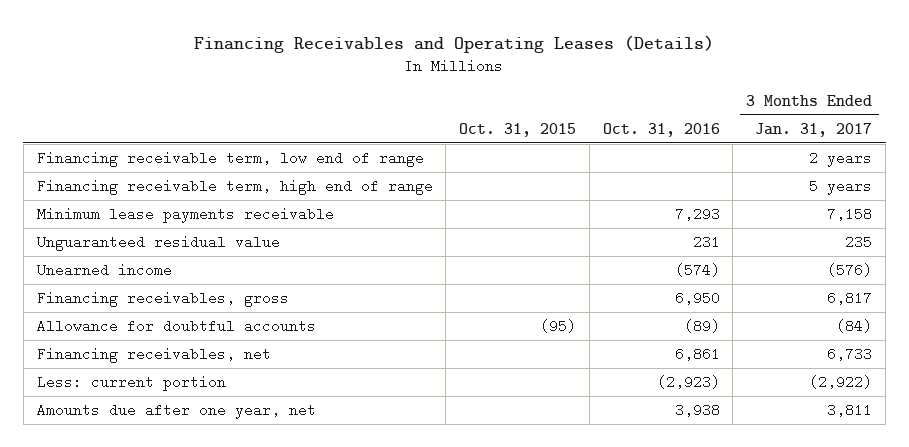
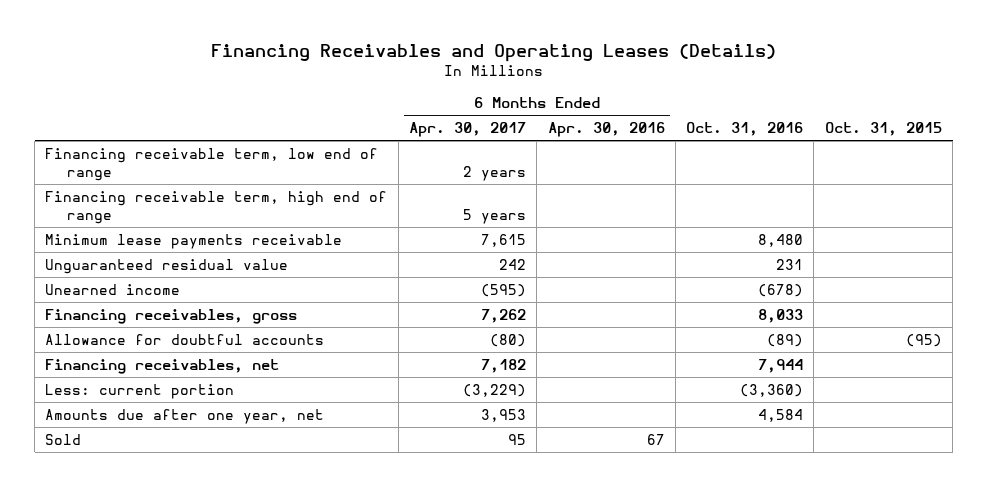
- | Oct. 31, 2015 | Oct. 31, 2016 | 3 Months Ended Jan. 31, 2017
+ | 6 Months Ended Apr. 30, 2017 | 6 Months Ended Apr. 30, 2016 | Oct. 31, 2016 | Oct. 31, 2015
- Minimum lease payments receivable | | 7,293 | 7,158
+ Minimum lease payments receivable | 7,615 | | 8,480 |
- Unearned income | | (574) | (576)
- Financing receivables, gross | | 6,950 | 6,817
+ Unearned income | (595) | | (678) |
+ Financing receivables, gross | 7,262 | | 8,033 |
- Financing receivables, net | | 6,861 | 6,733
- Less: current portion | | (2,923) | (2,922)
- Amounts due after one year, net | | 3,938 | 3,811
+ Financing receivables, net | 7,182 | | 7,944 |
+ Less: current portion | (3,229) | | (3,360) |
+ Amounts due after one year, net | 3,953 | | 4,584 |
+ Sold | 95 | 67 | |

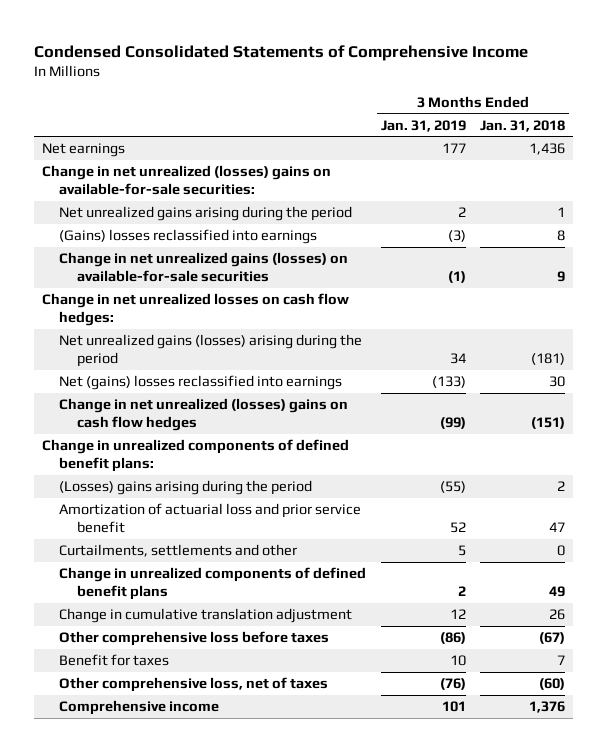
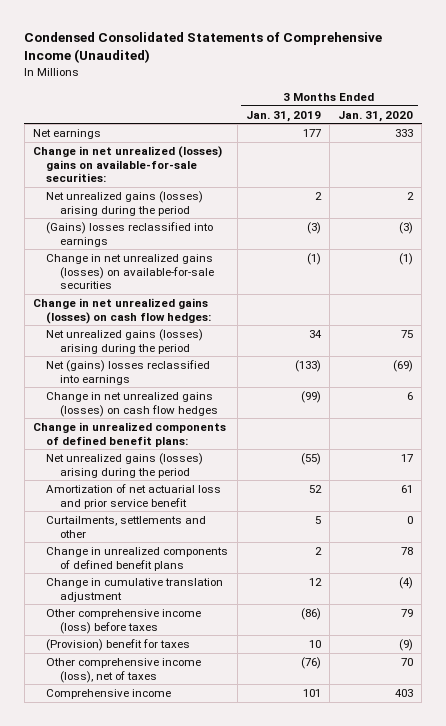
- Condensed Consolidated Statements of Comprehensive Income
+ Condensed Consolidated Statements of Comprehensive Income (Unaudited)
- | 3 Months Ended Jan. 31, 2019 | 3 Months Ended Jan. 31, 2018
+ | 3 Months Ended Jan. 31, 2019 | 3 Months Ended Jan. 31, 2020
- Net unrealized gains arising during the period | 2 | 1
+ Net unrealized gains (losses) arising during the period | 2 | 2
- Change in net unrealized losses on cash flow hedges:
+ Change in net unrealized gains (losses) on cash flow hedges:
- Change in net unrealized (losses) gains on cash flow hedges | (99) | (151)
+ Change in net unrealized gains (losses) on cash flow hedges | (99) | 6
- (Losses) gains arising during the period | (55) | 2
- Amortization of actuarial loss and prior service benefit | 52 | 47
+ Net unrealized gains (losses) arising during the period | (55) | 17
+ Amortization of net actuarial loss and prior service benefit | 52 | 61
- Other comprehensive loss before taxes | (86) | (67)
- Benefit for taxes | 10 | 7
- Other comprehensive loss, net of taxes | (76) | (60)
+ Other comprehensive income (loss) before taxes | (86) | 79
+ (Provision) benefit for taxes | 10 | (9)
+ Other comprehensive income (loss), net of taxes | (76) | 70

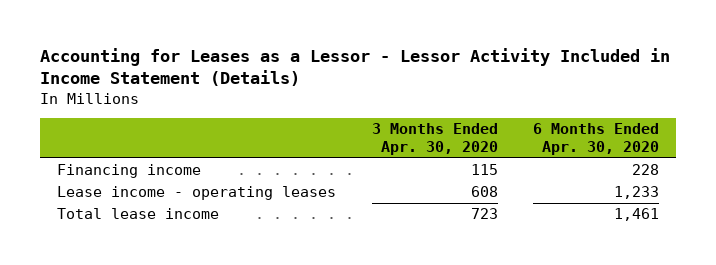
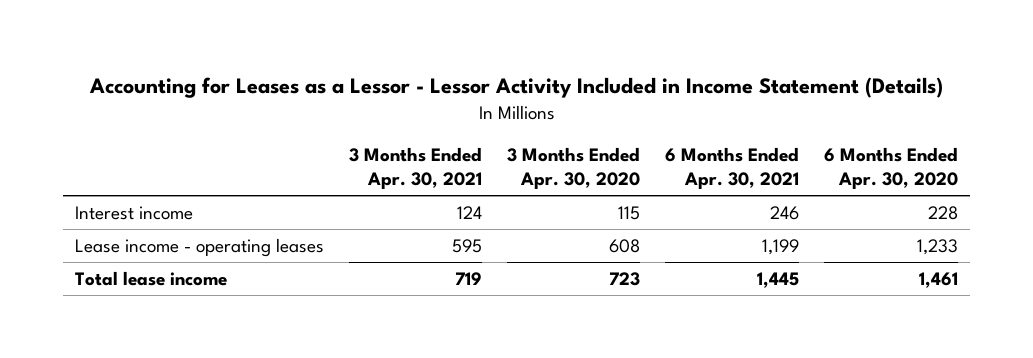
- | 3 Months Ended Apr. 30, 2020 | 6 Months Ended Apr. 30, 2020
+ | 3 Months Ended Apr. 30, 2021 | 3 Months Ended Apr. 30, 2020 | 6 Months Ended Apr. 30, 2021 | 6 Months Ended Apr. 30, 2020
- Financing income | 115 | 228
+ Interest income | 124 | 115 | 246 | 228

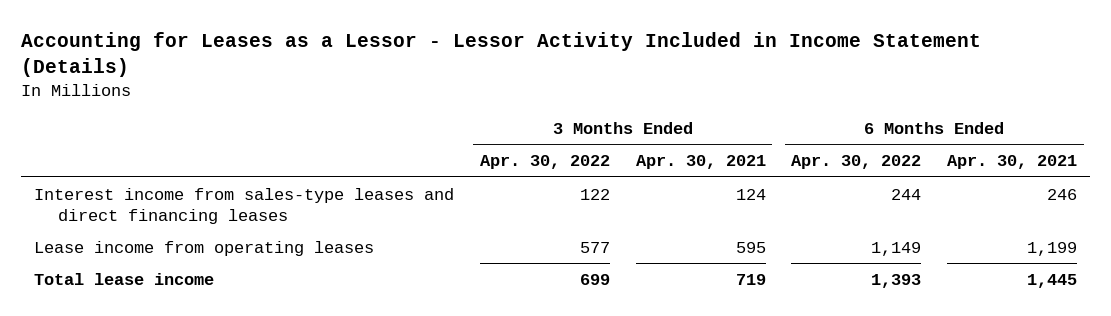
- | 3 Months Ended Apr. 30, 2021 | 3 Months Ended Apr. 30, 2020 | 6 Months Ended Apr. 30, 2021 | 6 Months Ended Apr. 30, 2020
+ | 3 Months Ended Apr. 30, 2022 | 3 Months Ended Apr. 30, 2021 | 6 Months Ended Apr. 30, 2022 | 6 Months Ended Apr. 30, 2021
- Interest income | 124 | 115 | 246 | 228
- Lease income - operating leases | 595 | 608 | 1,199 | 1,233
+ Interest income from sales-type leases and direct financing leases | 122 | 124 | 244 | 246
+ Lease income from operating leases | 577 | 595 | 1,149 | 1,199

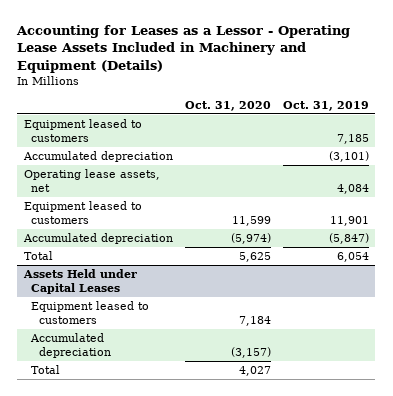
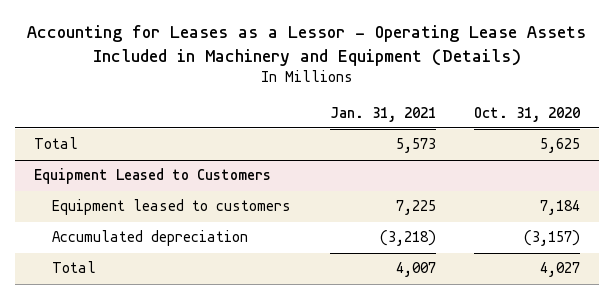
- | Oct. 31, 2020 | Oct. 31, 2019
+ | Jan. 31, 2021 | Oct. 31, 2020
- Equipment leased to customers | | 7,185
- Accumulated depreciation | | (3,101)
- Operating lease assets, net | | 4,084
- Equipment leased to customers | 11,599 | 11,901
- Accumulated depreciation | (5,974) | (5,847)
- Assets Held under Capital Leases
+ Equipment Leased to Customers

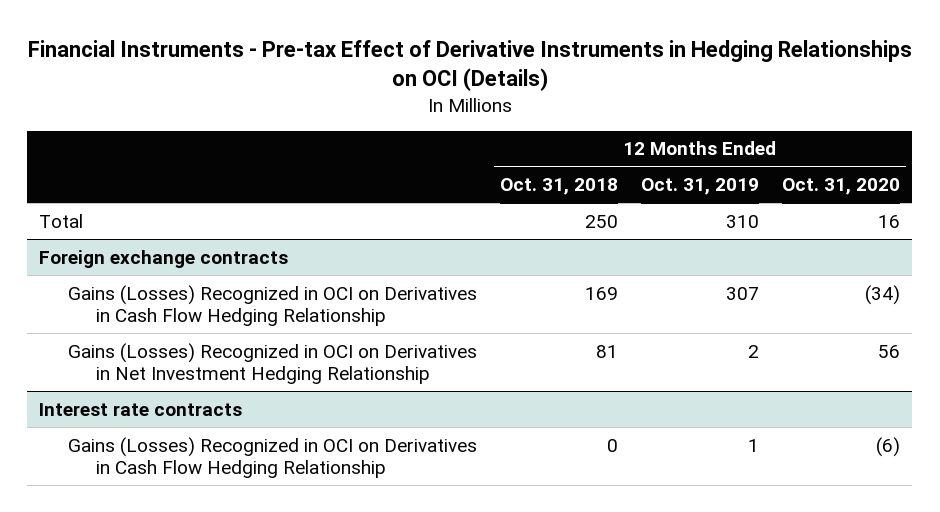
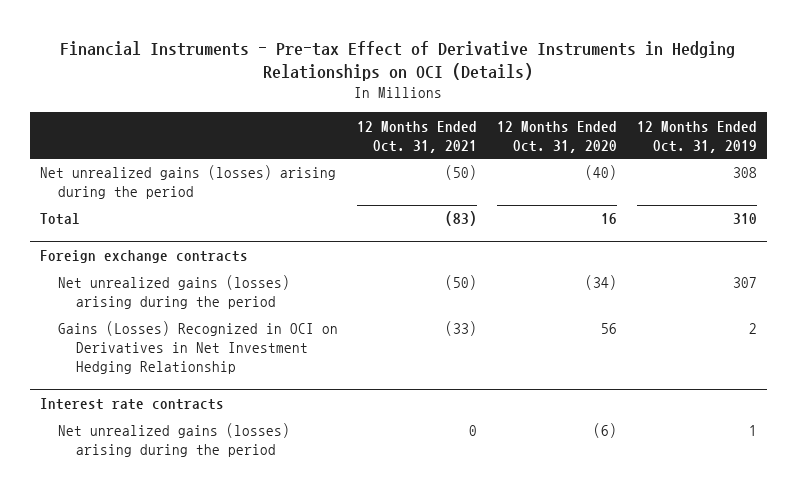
- | 12 Months Ended Oct. 31, 2018 | 12 Months Ended Oct. 31, 2019 | 12 Months Ended Oct. 31, 2020
+ | 12 Months Ended Oct. 31, 2021 | 12 Months Ended Oct. 31, 2020 | 12 Months Ended Oct. 31, 2019
+ Net unrealized gains (losses) arising during the period | (50) | (40) | 308
@ Foreign exchange contracts
- Gains (Losses) Recognized in OCI on Derivatives in Cash Flow Hedging Relationship | 169 | 307 | (34)
+ Net unrealized gains (losses) arising during the period | (50) | (34) | 307
@ Interest rate contracts
- Gains (Losses) Recognized in OCI on Derivatives in Cash Flow Hedging Relationship | 0 | 1 | (6)
+ Net unrealized gains (losses) arising during the period | 0 | (6) | 1

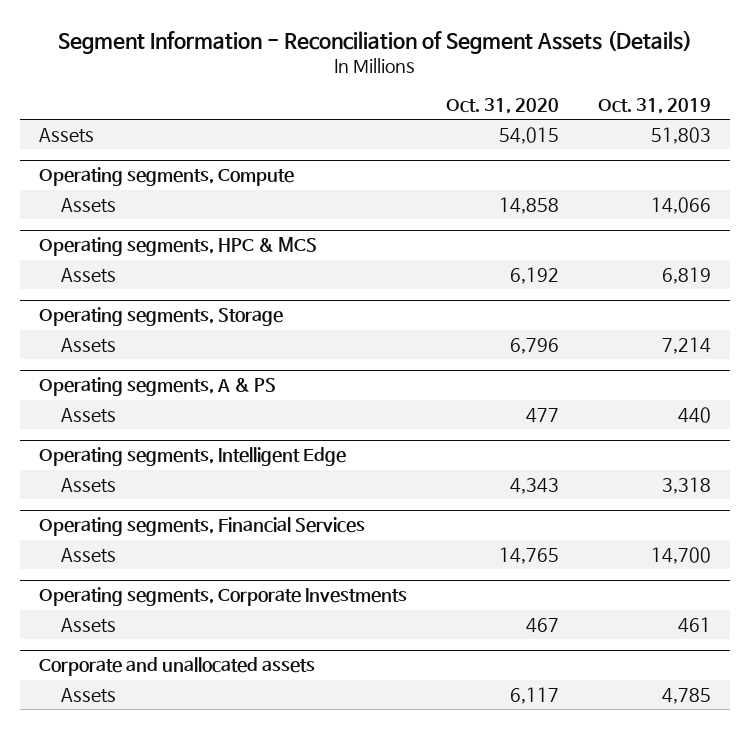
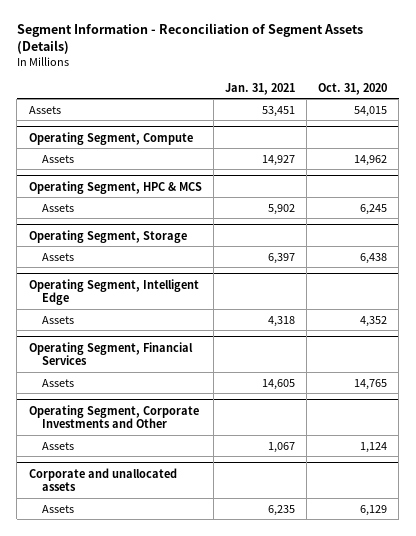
- | Oct. 31, 2020 | Oct. 31, 2019
+ | Jan. 31, 2021 | Oct. 31, 2020
- Operating segments, Compute
- Assets | 14,858 | 14,066
- Operating segments, HPC & MCS
- Assets | 6,192 | 6,819
- Operating segments, Storage
- Assets | 6,796 | 7,214
- Operating segments, A & PS
- Assets | 477 | 440
- Operating segments, Intelligent Edge
- Assets | 4,343 | 3,318
- Operating segments, Financial Services
+ Operating Segment, Compute
+ Assets | 14,927 | 14,962
+ Operating Segment, HPC & MCS
+ Assets | 5,902 | 6,245
+ Operating Segment, Storage
+ Assets | 6,397 | 6,438
+ Operating Segment, Intelligent Edge
+ Assets | 4,318 | 4,352
+ Operating Segment, Financial Services
- Operating segments, Corporate Investments
- Assets | 467 | 461
+ Operating Segment, Corporate Investments and Other
+ Assets | 1,067 | 1,124
@ Corporate and unallocated assets
- Assets | 6,117 | 4,785
+ Assets | 6,235 | 6,129

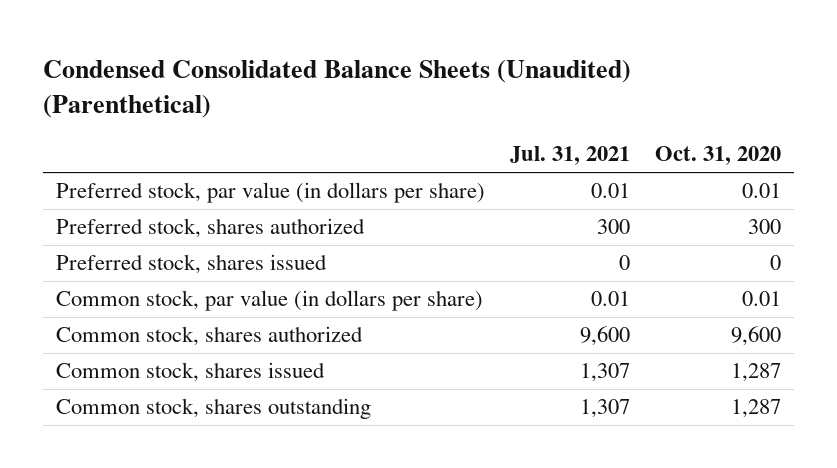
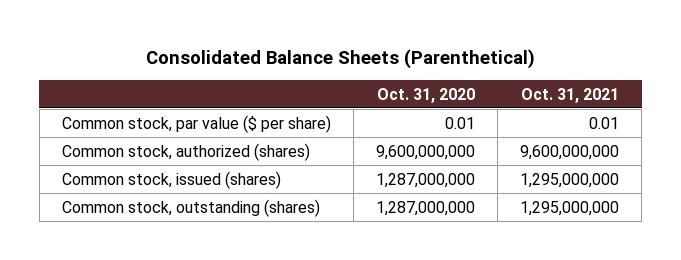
- Condensed Consolidated Balance Sheets (Unaudited) (Parenthetical)
+ Consolidated Balance Sheets (Parenthetical)
- | Jul. 31, 2021 | Oct. 31, 2020
+ | Oct. 31, 2020 | Oct. 31, 2021
- Preferred stock, par value (in dollars per share) | 0.01 | 0.01
- Preferred stock, shares authorized | 300 | 300
- Preferred stock, shares issued | 0 | 0
- Common stock, par value (in dollars per share) | 0.01 | 0.01
- Common stock, shares authorized | 9,600 | 9,600
- Common stock, shares issued | 1,307 | 1,287
- Common stock, shares outstanding | 1,307 | 1,287
+ Common stock, par value ($ per share) | 0.01 | 0.01
+ Common stock, authorized (shares) | 9,600,000,000 | 9,600,000,000
+ Common stock, issued (shares) | 1,287,000,000 | 1,295,000,000
+ Common stock, outstanding (shares) | 1,287,000,000 | 1,295,000,000

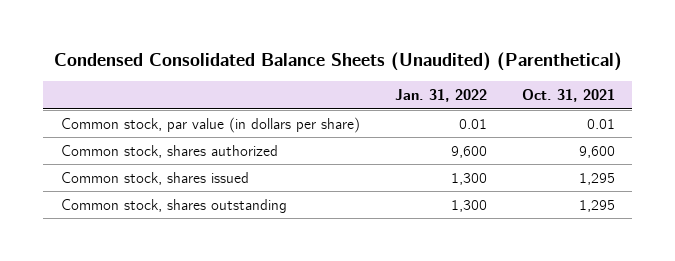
- Consolidated Balance Sheets (Parenthetical)
+ Condensed Consolidated Balance Sheets (Unaudited) (Parenthetical)
- | Oct. 31, 2020 | Oct. 31, 2021
+ | Jan. 31, 2022 | Oct. 31, 2021
- Common stock, par value ($ per share) | 0.01 | 0.01
- Common stock, authorized (shares) | 9,600,000,000 | 9,600,000,000
- Common stock, issued (shares) | 1,287,000,000 | 1,295,000,000
- Common stock, outstanding (shares) | 1,287,000,000 | 1,295,000,000
+ Common stock, par value (in dollars per share) | 0.01 | 0.01
+ Common stock, shares authorized | 9,600 | 9,600
+ Common stock, shares issued | 1,300 | 1,295
+ Common stock, shares outstanding | 1,300 | 1,295

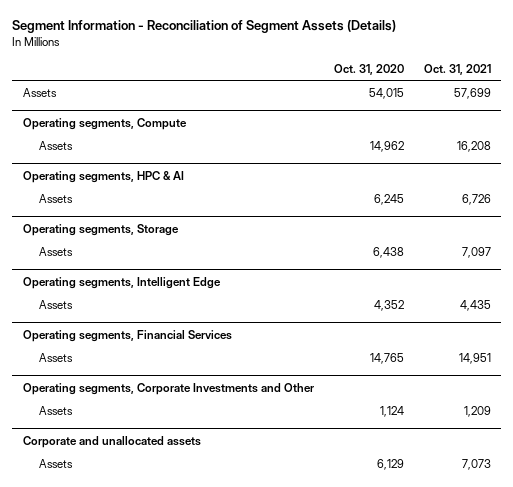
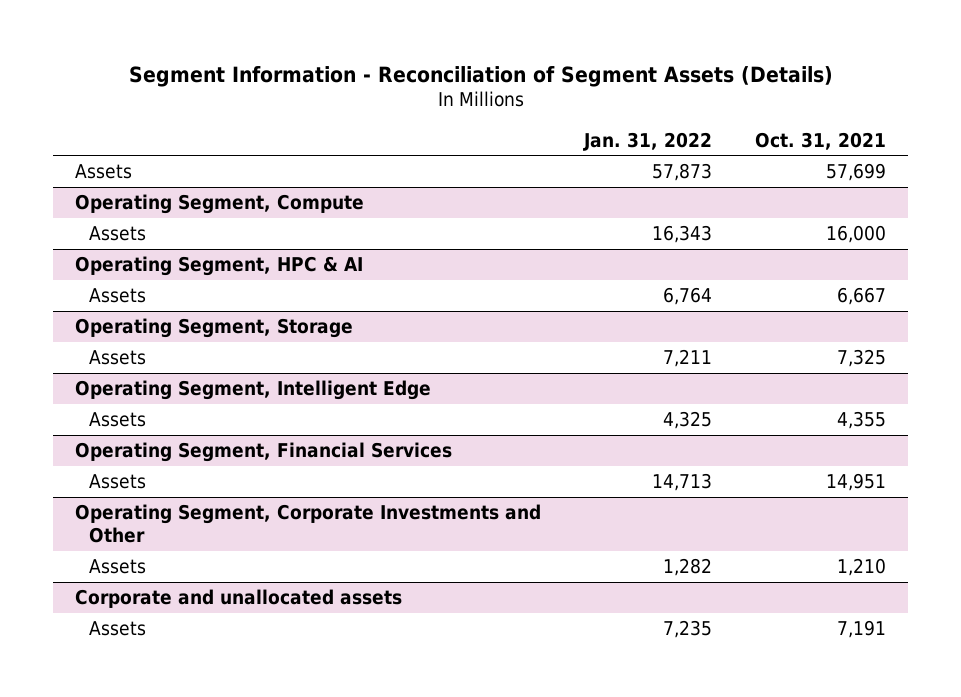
- | Oct. 31, 2020 | Oct. 31, 2021
+ | Jan. 31, 2022 | Oct. 31, 2021
- Operating segments, Compute
- Assets | 14,962 | 16,208
- Operating segments, HPC & AI
- Assets | 6,245 | 6,726
- Operating segments, Storage
- Assets | 6,438 | 7,097
- Operating segments, Intelligent Edge
- Assets | 4,352 | 4,435
- Operating segments, Financial Services
+ Operating Segment, Compute
+ Assets | 16,343 | 16,000
+ Operating Segment, HPC & AI
+ Assets | 6,764 | 6,667
+ Operating Segment, Storage
+ Assets | 7,211 | 7,325
+ Operating Segment, Intelligent Edge
+ Assets | 4,325 | 4,355
+ Operating Segment, Financial Services
- Operating segments, Corporate Investments and Other
- Assets | 1,124 | 1,209
+ Operating Segment, Corporate Investments and Other
+ Assets | 1,282 | 1,210
@ Corporate and unallocated assets
- Assets | 6,129 | 7,073
+ Assets | 7,235 | 7,191

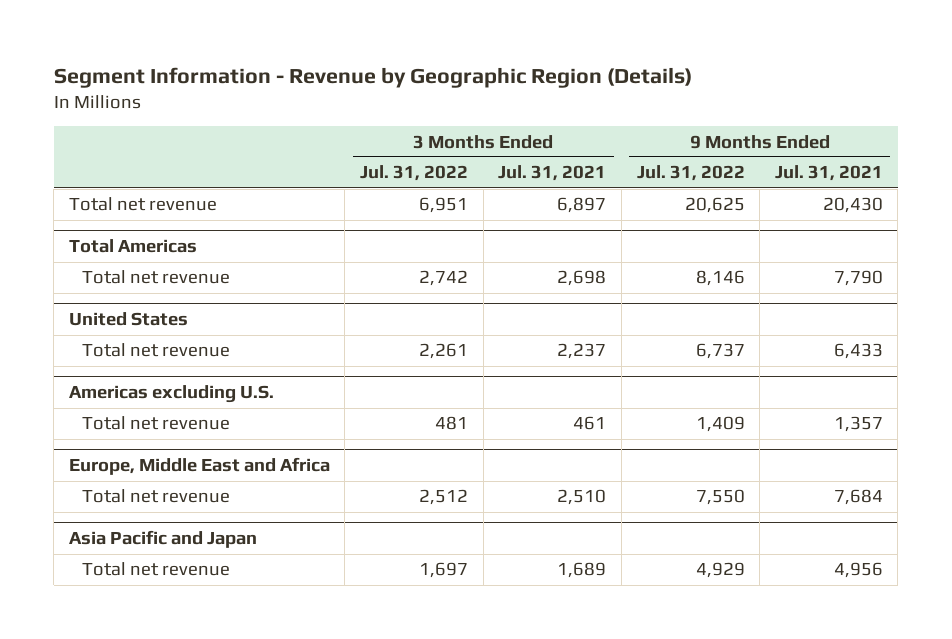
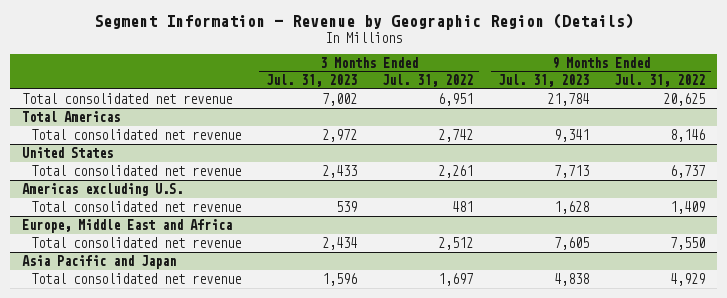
- | 3 Months Ended Jul. 31, 2022 | 3 Months Ended Jul. 31, 2021 | 9 Months Ended Jul. 31, 2022 | 9 Months Ended Jul. 31, 2021
+ | 3 Months Ended Jul. 31, 2023 | 3 Months Ended Jul. 31, 2022 | 9 Months Ended Jul. 31, 2023 | 9 Months Ended Jul. 31, 2022
- Total net revenue | 6,951 | 6,897 | 20,625 | 20,430
+ Total consolidated net revenue | 7,002 | 6,951 | 21,784 | 20,625
@ Total Americas
- Total net revenue | 2,742 | 2,698 | 8,146 | 7,790
+ Total consolidated net revenue | 2,972 | 2,742 | 9,341 | 8,146
@ United States
- Total net revenue | 2,261 | 2,237 | 6,737 | 6,433
+ Total consolidated net revenue | 2,433 | 2,261 | 7,713 | 6,737
@ Americas excluding U.S.
- Total net revenue | 481 | 461 | 1,409 | 1,357
+ Total consolidated net revenue | 539 | 481 | 1,628 | 1,409
@ Europe, Middle East and Africa
- Total net revenue | 2,512 | 2,510 | 7,550 | 7,684
+ Total consolidated net revenue | 2,434 | 2,512 | 7,605 | 7,550
@ Asia Pacific and Japan
- Total net revenue | 1,697 | 1,689 | 4,929 | 4,956
+ Total consolidated net revenue | 1,596 | 1,697 | 4,838 | 4,929

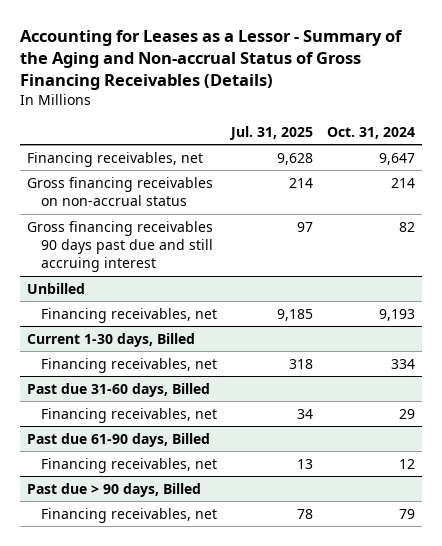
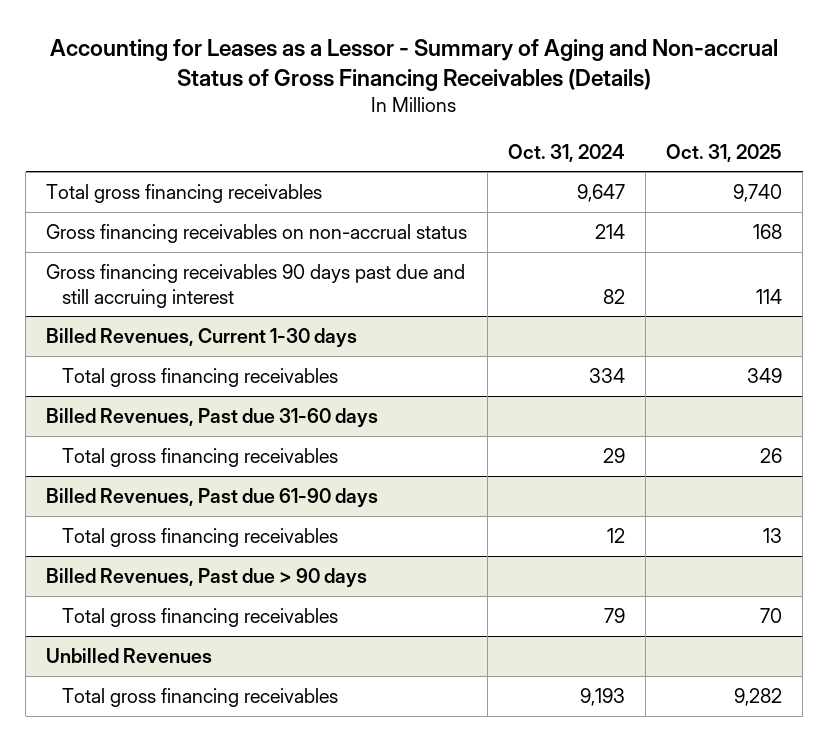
- Accounting for Leases as a Lessor - Summary of the Aging and Non-accrual Status of Gross Financing Receivables (Details)
+ Accounting for Leases as a Lessor - Summary of Aging and Non-accrual Status of Gross Financing Receivables (Details)
- | Jul. 31, 2025 | Oct. 31, 2024
+ | Oct. 31, 2024 | Oct. 31, 2025
- Financing receivables, net | 9,628 | 9,647
+ Total gross financing receivables | 9,647 | 9,740
- Unbilled
- Financing receivables, net | 9,185 | 9,193
- Current 1-30 days, Billed
- Financing receivables, net | 318 | 334
- Past due 31-60 days, Billed
- Financing receivables, net | 34 | 29
- Past due 61-90 days, Billed
- Financing receivables, net | 13 | 12
- Past due > 90 days, Billed
- Financing receivables, net | 78 | 79
+ Billed Revenues, Current 1-30 days
+ Total gross financing receivables | 334 | 349
+ Billed Revenues, Past due 31-60 days
+ Total gross financing receivables | 29 | 26
+ Billed Revenues, Past due 61-90 days
+ Total gross financing receivables | 12 | 13
+ Billed Revenues, Past due > 90 days
+ Total gross financing receivables | 79 | 70
+ Unbilled Revenues
+ Total gross financing receivables | 9,193 | 9,282

